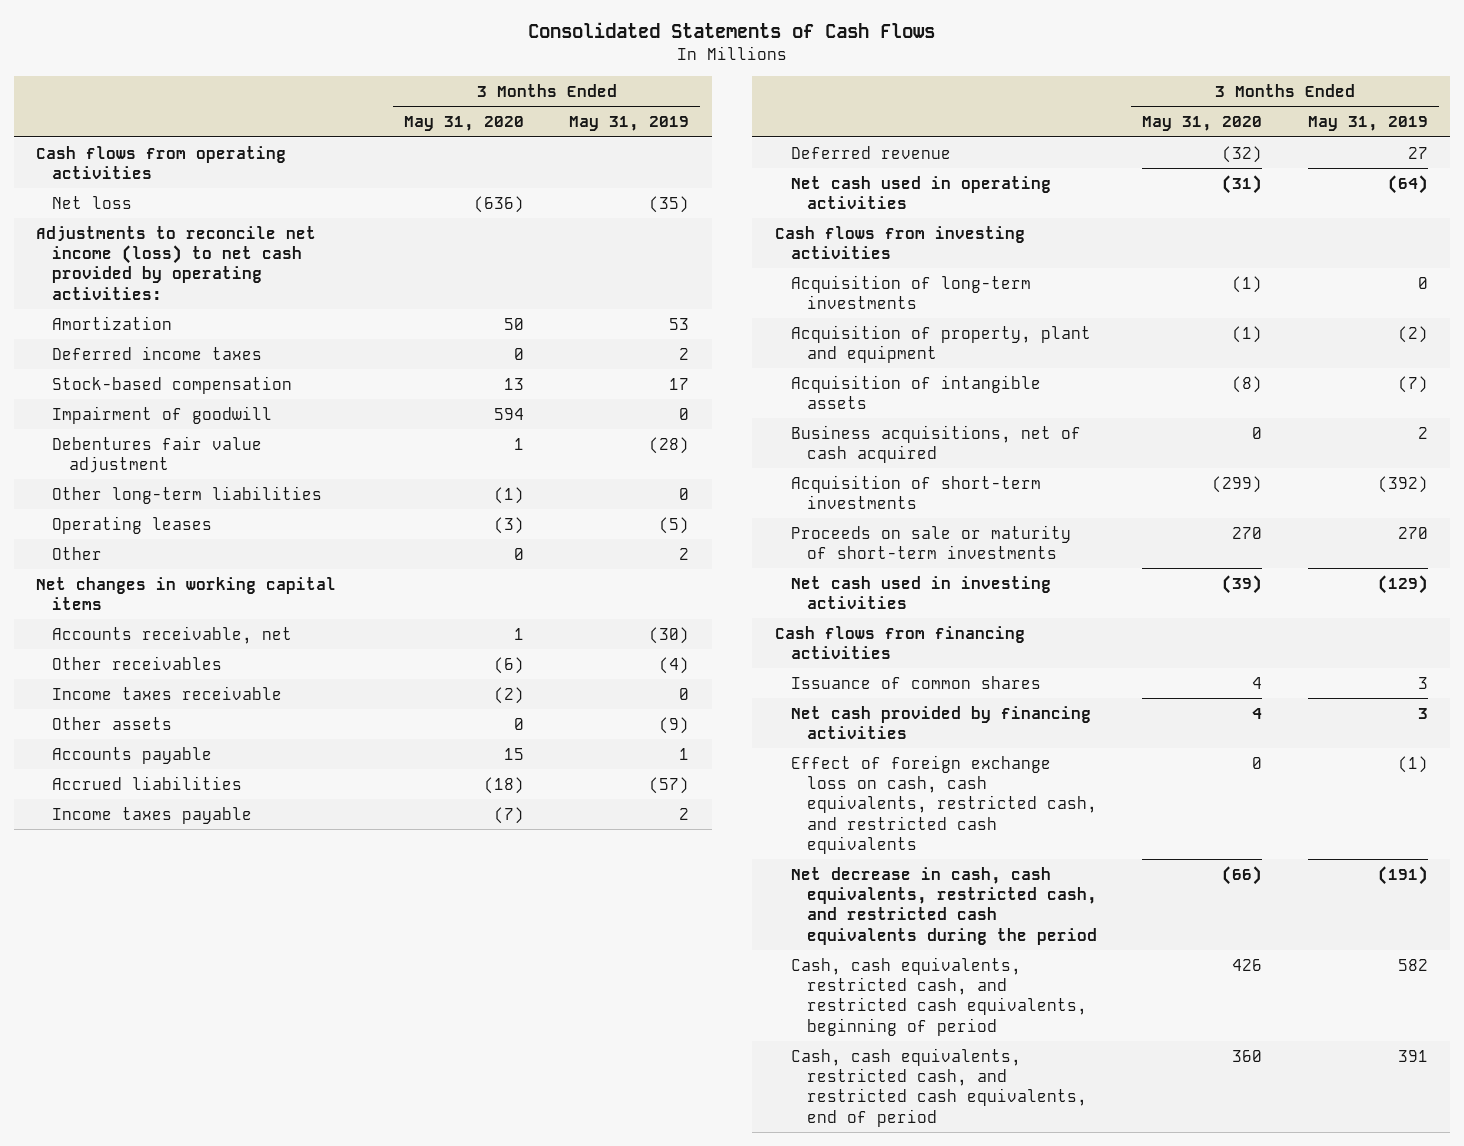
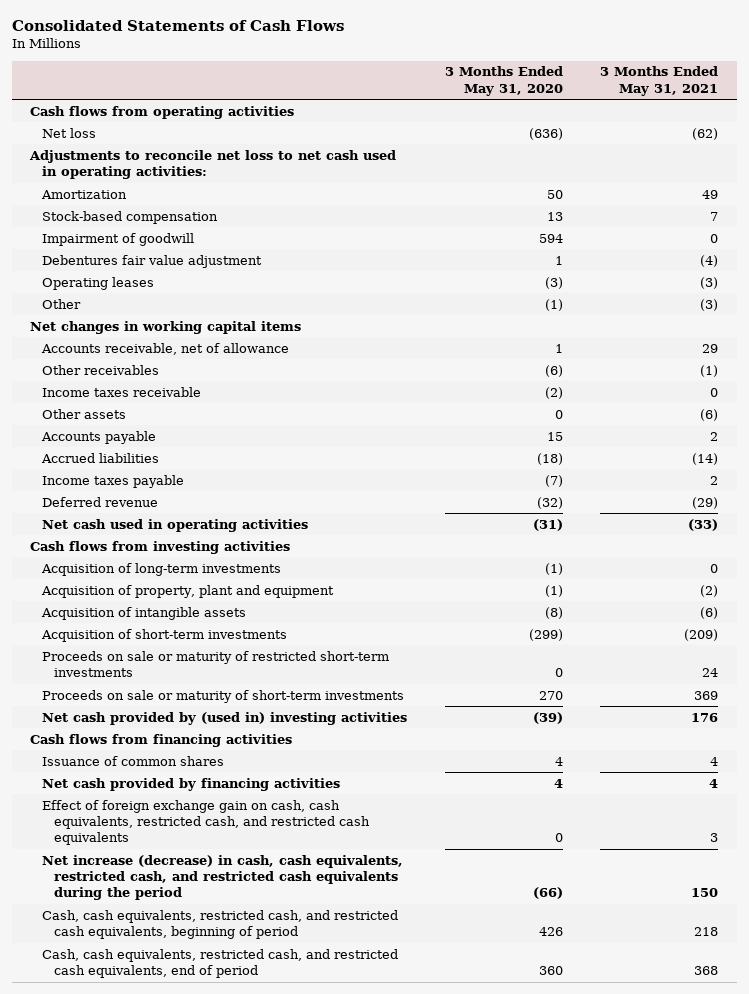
- | 3 Months Ended May 31, 2020 | 3 Months Ended May 31, 2019
+ | 3 Months Ended May 31, 2020 | 3 Months Ended May 31, 2021
- Adjustments to reconcile net income (loss) to net cash provided by operating activities:
+ Adjustments to reconcile net loss to net cash used in operating activities:
- Deferred income taxes | 0 | 2
- Other long-term liabilities | (1) | 0
- Other | 0 | 2
+ Other | (1) | (3)
- Accounts receivable, net | 1 | (30)
+ Accounts receivable, net of allowance | 1 | 29
- Business acquisitions, net of cash acquired | 0 | 2
+ Proceeds on sale or maturity of restricted short-term investments | 0 | 24
- Net cash used in investing activities | (39) | (129)
+ Net cash provided by (used in) investing activities | (39) | 176
- Effect of foreign exchange loss on cash, cash equivalents, restricted cash, and restricted cash equivalents | 0 | (1)
- Net decrease in cash, cash equivalents, restricted cash, and restricted cash equivalents during the period | (66) | (191)
+ Effect of foreign exchange gain on cash, cash equivalents, restricted cash, and restricted cash equivalents | 0 | 3
+ Net increase (decrease) in cash, cash equivalents, restricted cash, and restricted cash equivalents during the period | (66) | 150

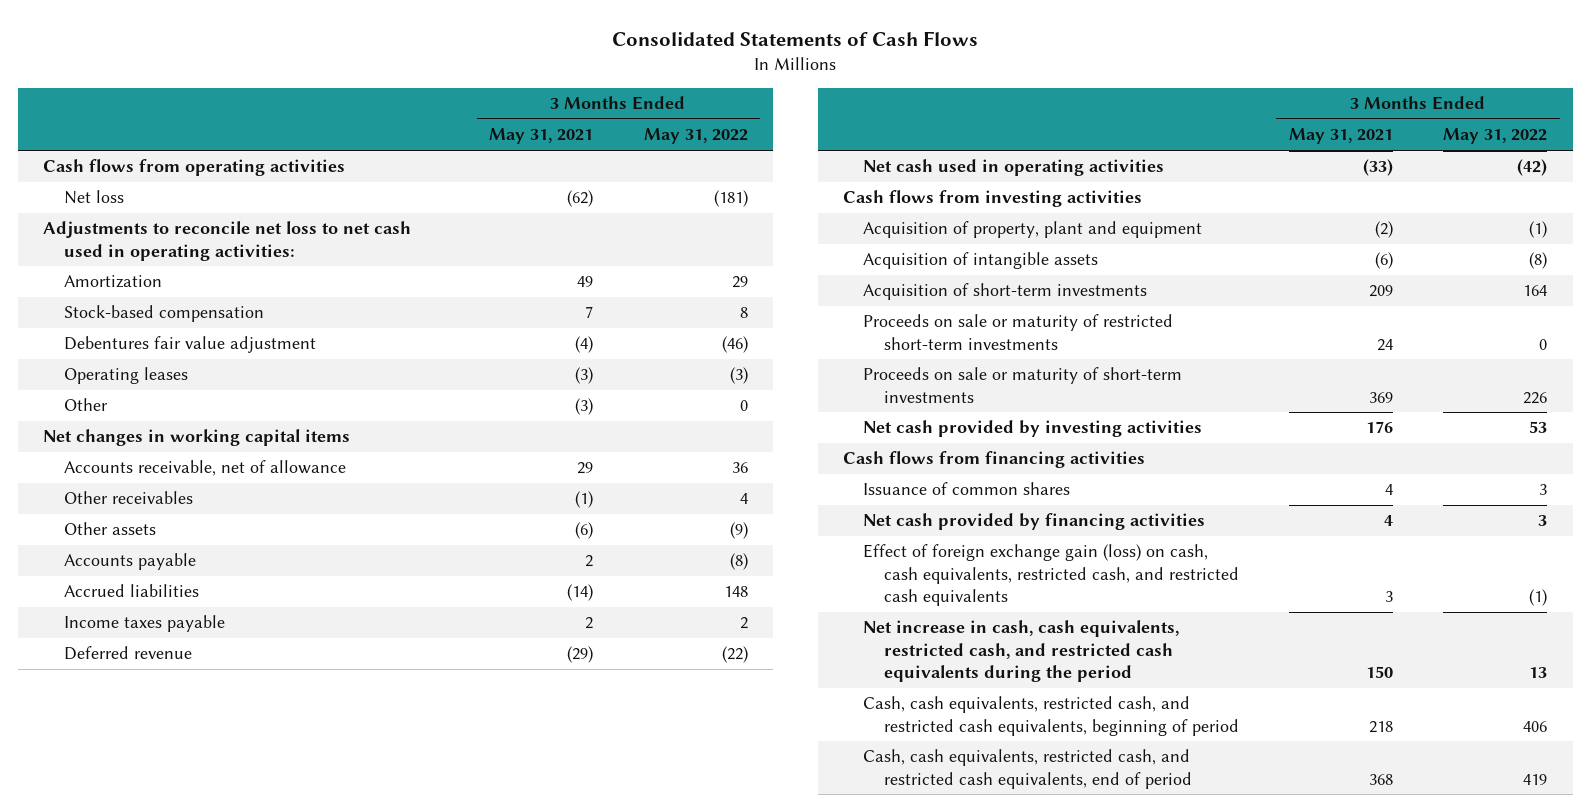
- | 3 Months Ended May 31, 2020 | 3 Months Ended May 31, 2021
+ | 3 Months Ended May 31, 2021 | 3 Months Ended May 31, 2022
- Impairment of goodwill | 594 | 0
- Income taxes receivable | (2) | 0
- Acquisition of long-term investments | (1) | 0
- Acquisition of short-term investments | (299) | (209)
+ Acquisition of short-term investments | 209 | 164
- Net cash provided by (used in) investing activities | (39) | 176
+ Net cash provided by investing activities | 176 | 53
- Effect of foreign exchange gain on cash, cash equivalents, restricted cash, and restricted cash equivalents | 0 | 3
- Net increase (decrease) in cash, cash equivalents, restricted cash, and restricted cash equivalents during the period | (66) | 150
+ Effect of foreign exchange gain (loss) on cash, cash equivalents, restricted cash, and restricted cash equivalents | 3 | (1)
+ Net increase in cash, cash equivalents, restricted cash, and restricted cash equivalents during the period | 150 | 13

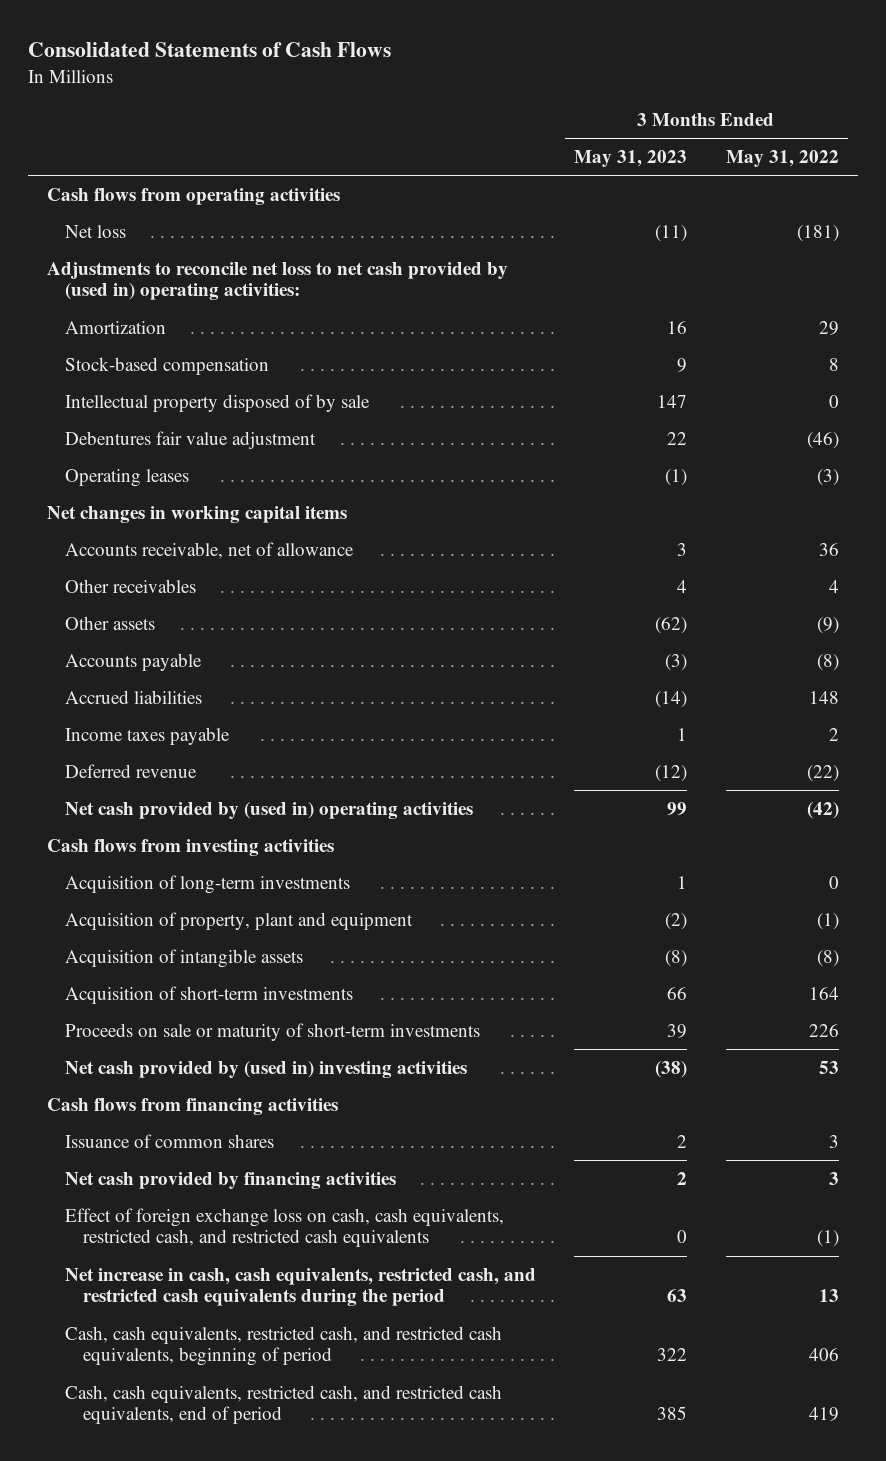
- | 3 Months Ended May 31, 2021 | 3 Months Ended May 31, 2022
+ | 3 Months Ended May 31, 2023 | 3 Months Ended May 31, 2022
- Adjustments to reconcile net loss to net cash used in operating activities:
+ Adjustments to reconcile net loss to net cash provided by (used in) operating activities:
+ Intellectual property disposed of by sale | 147 | 0
- Other | (3) | 0
- Net cash used in operating activities | (33) | (42)
+ Net cash provided by (used in) operating activities | 99 | (42)
+ Acquisition of long-term investments | 1 | 0
- Proceeds on sale or maturity of restricted short-term investments | 24 | 0
- Net cash provided by investing activities | 176 | 53
+ Net cash provided by (used in) investing activities | (38) | 53
- Effect of foreign exchange gain (loss) on cash, cash equivalents, restricted cash, and restricted cash equivalents | 3 | (1)
+ Effect of foreign exchange loss on cash, cash equivalents, restricted cash, and restricted cash equivalents | 0 | (1)

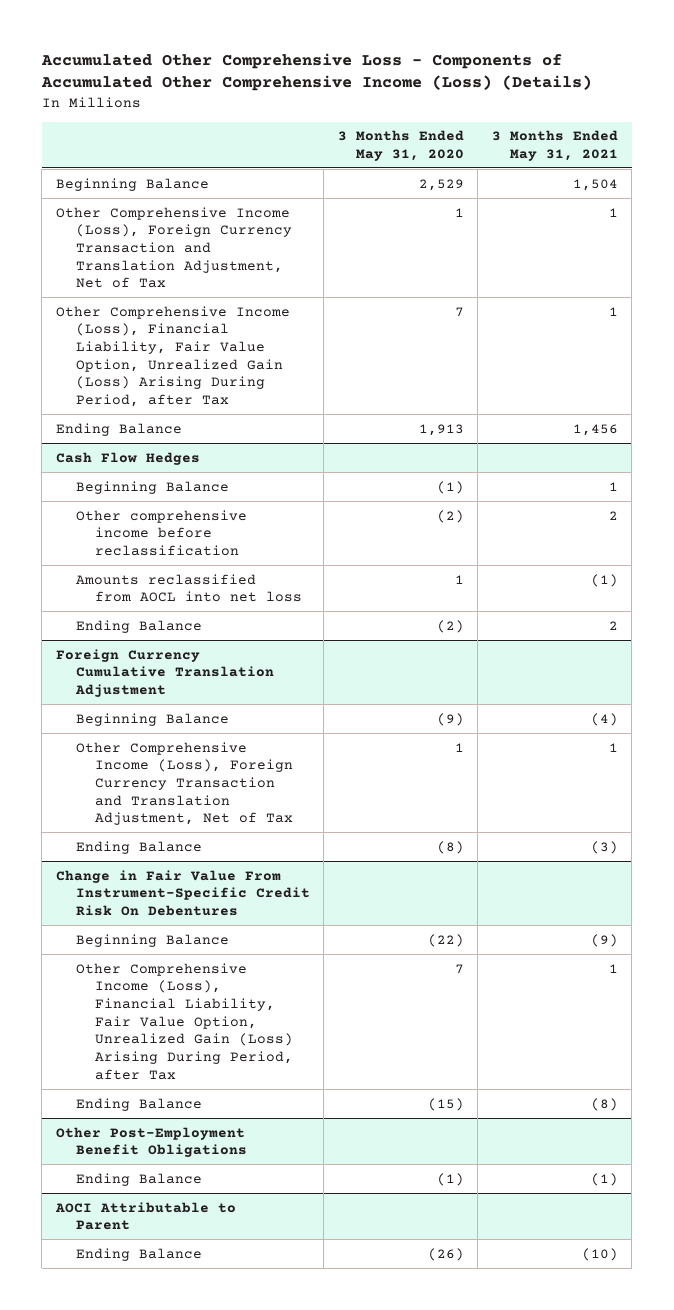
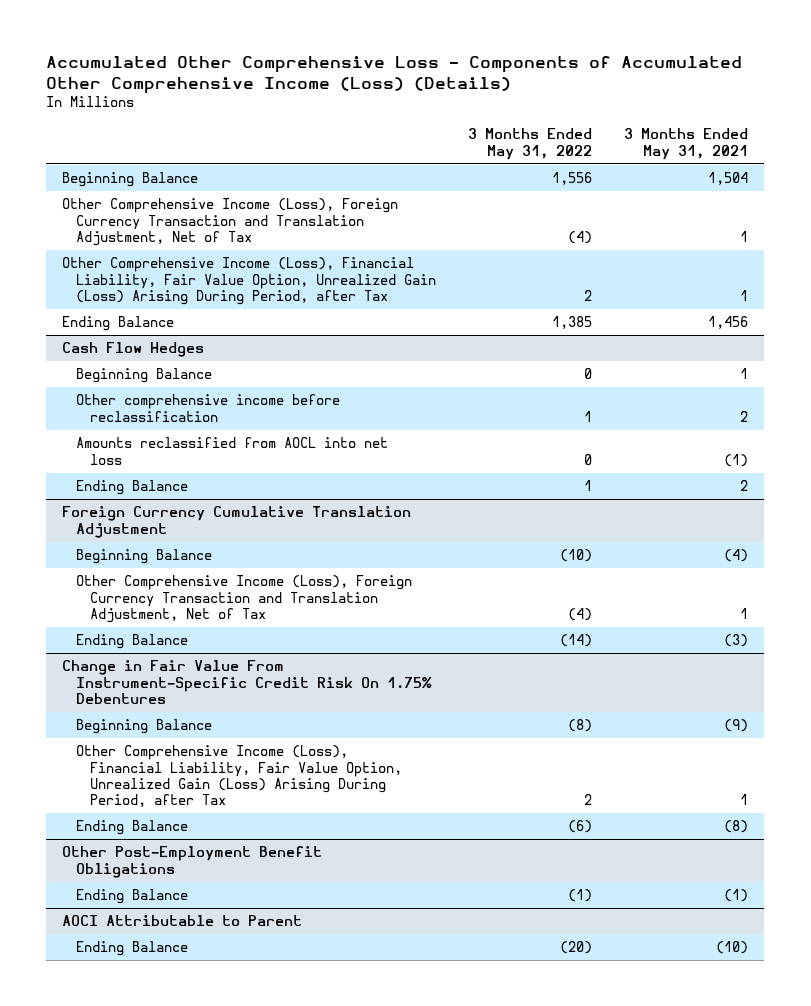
- | 3 Months Ended May 31, 2020 | 3 Months Ended May 31, 2021
+ | 3 Months Ended May 31, 2022 | 3 Months Ended May 31, 2021
- Change in Fair Value From Instrument-Specific Credit Risk On Debentures
+ Change in Fair Value From Instrument-Specific Credit Risk On 1.75% Debentures

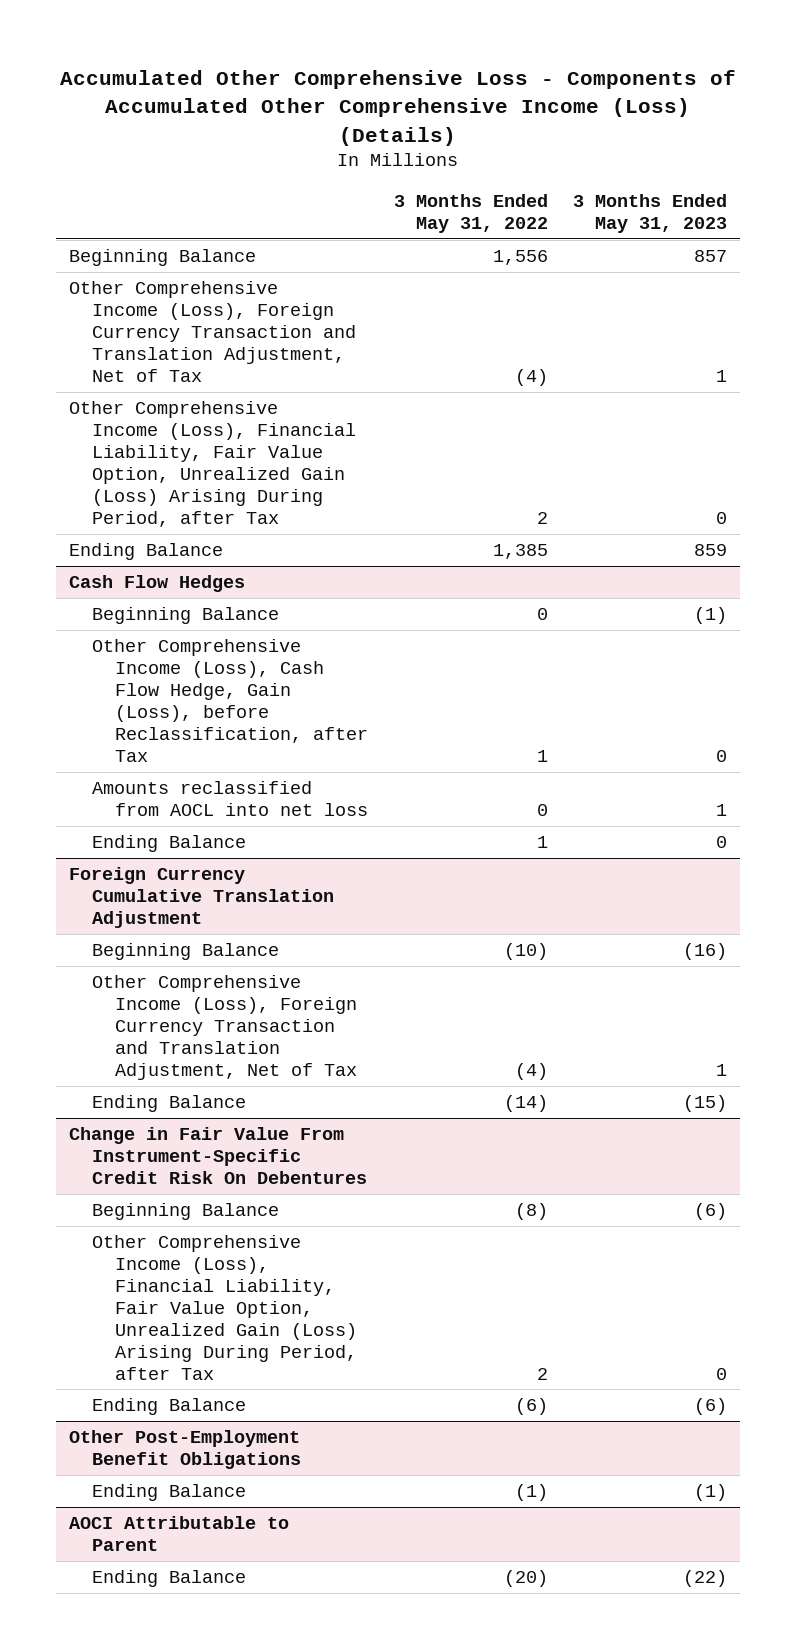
- | 3 Months Ended May 31, 2022 | 3 Months Ended May 31, 2021
+ | 3 Months Ended May 31, 2022 | 3 Months Ended May 31, 2023
@ Cash Flow Hedges
- Other comprehensive income before reclassification | 1 | 2
+ Other Comprehensive Income (Loss), Cash Flow Hedge, Gain (Loss), before Reclassification, after Tax | 1 | 0
- Change in Fair Value From Instrument-Specific Credit Risk On 1.75% Debentures
+ Change in Fair Value From Instrument-Specific Credit Risk On Debentures

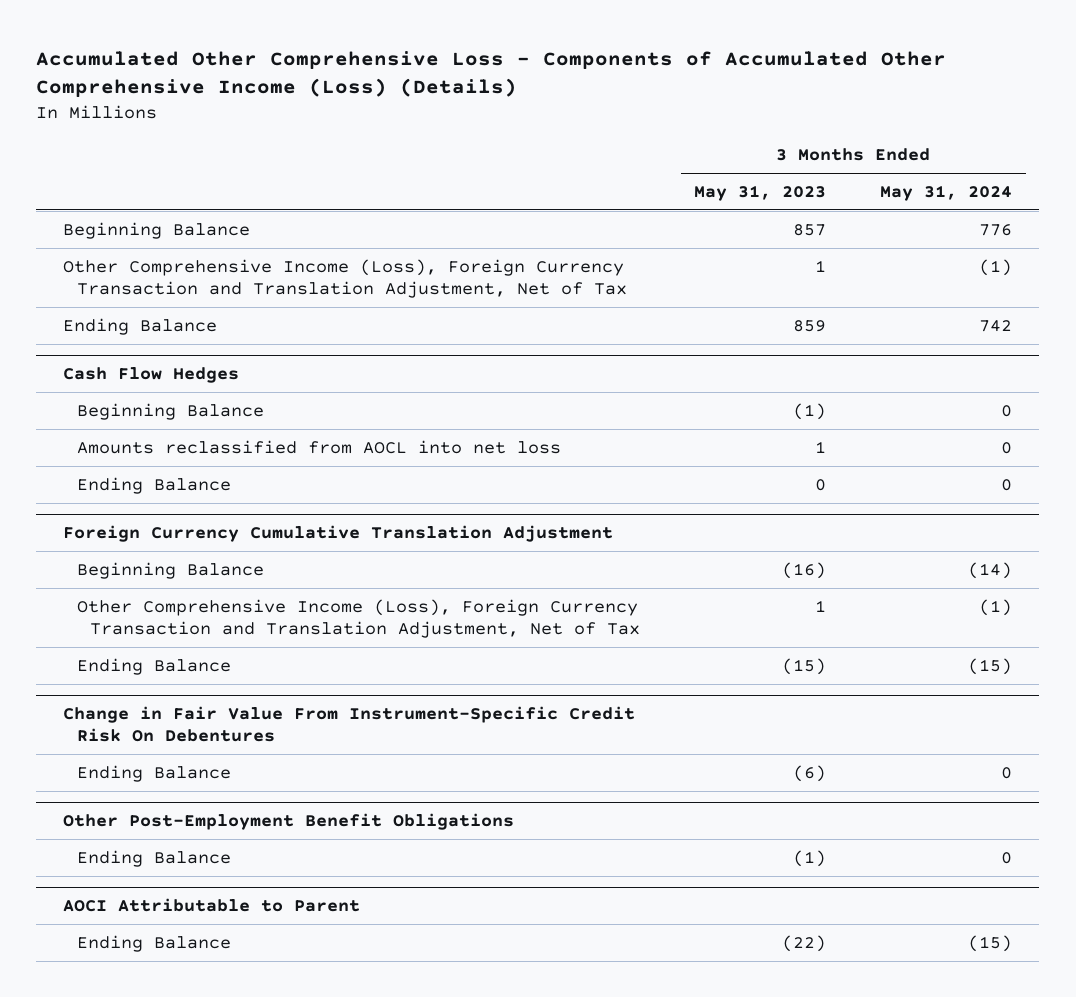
- | 3 Months Ended May 31, 2022 | 3 Months Ended May 31, 2023
+ | 3 Months Ended May 31, 2023 | 3 Months Ended May 31, 2024
- Other Comprehensive Income (Loss), Financial Liability, Fair Value Option, Unrealized Gain (Loss) Arising During Period, after Tax | 2 | 0
@ Cash Flow Hedges
- Other Comprehensive Income (Loss), Cash Flow Hedge, Gain (Loss), before Reclassification, after Tax | 1 | 0
@ Change in Fair Value From Instrument-Specific Credit Risk On Debentures
- Beginning Balance | (8) | (6)
- Other Comprehensive Income (Loss), Financial Liability, Fair Value Option, Unrealized Gain (Loss) Arising During Period, after Tax | 2 | 0

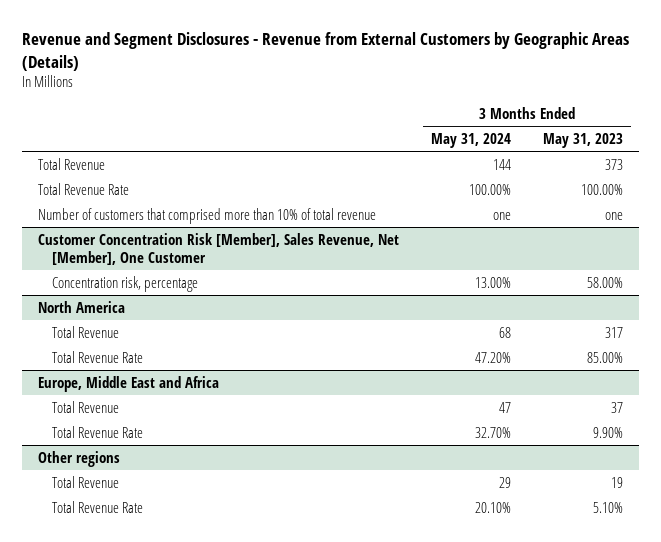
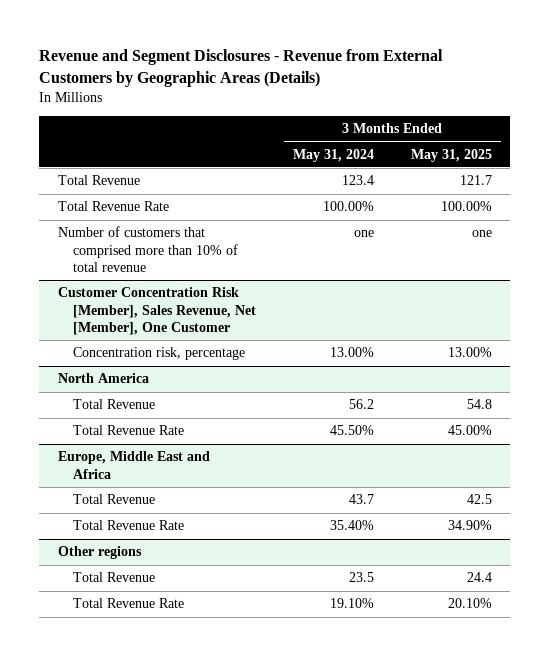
- | 3 Months Ended May 31, 2024 | 3 Months Ended May 31, 2023
+ | 3 Months Ended May 31, 2024 | 3 Months Ended May 31, 2025
- Total Revenue | 144 | 373
+ Total Revenue | 123.4 | 121.7
@ North America
- Total Revenue | 68 | 317
- Total Revenue Rate | 47.20% | 85.00%
+ Total Revenue | 56.2 | 54.8
+ Total Revenue Rate | 45.50% | 45.00%
@ Europe, Middle East and Africa
- Total Revenue | 47 | 37
- Total Revenue Rate | 32.70% | 9.90%
+ Total Revenue | 43.7 | 42.5
+ Total Revenue Rate | 35.40% | 34.90%
@ Other regions
- Total Revenue | 29 | 19
- Total Revenue Rate | 20.10% | 5.10%
+ Total Revenue | 23.5 | 24.4
+ Total Revenue Rate | 19.10% | 20.10%

